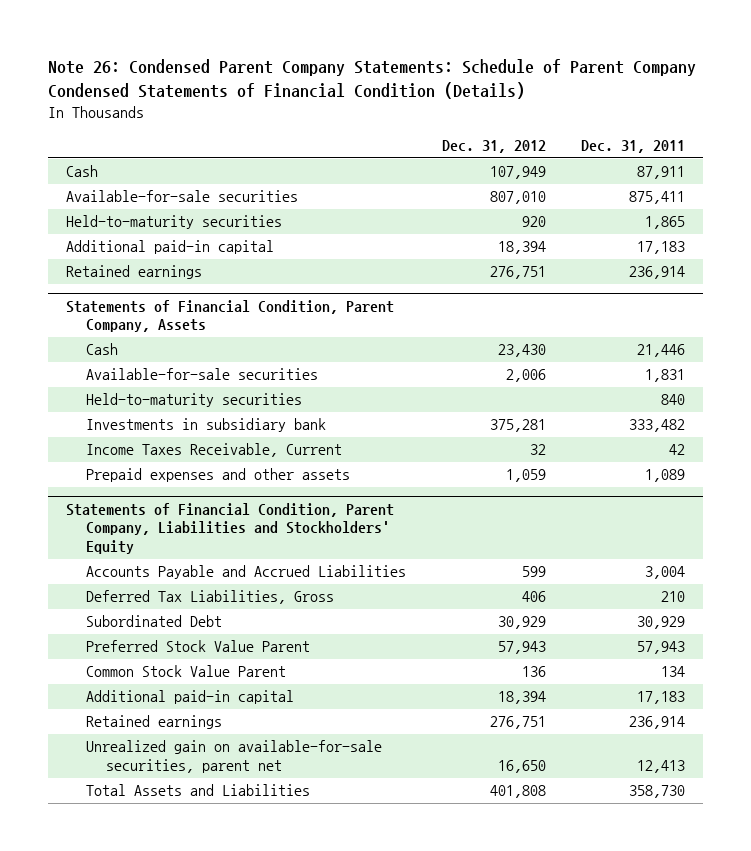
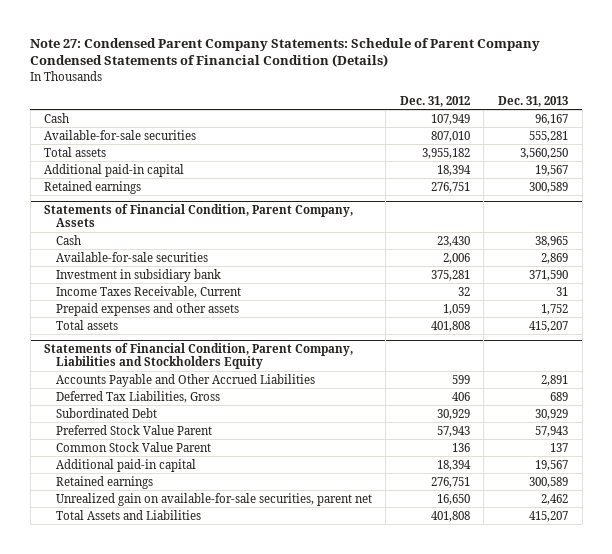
- Note 26: Condensed Parent Company Statements: Schedule of Parent Company Condensed Statements of Financial Condition (Details)
+ Note 27: Condensed Parent Company Statements: Schedule of Parent Company Condensed Statements of Financial Condition (Details)
- | Dec. 31, 2012 | Dec. 31, 2011
+ | Dec. 31, 2012 | Dec. 31, 2013
- Held-to-maturity securities | 920 | 1,865
+ Total assets | 3,955,182 | 3,560,250
@ Statements of Financial Condition, Parent Company, Assets
- Held-to-maturity securities | | 840
- Investments in subsidiary bank | 375,281 | 333,482
+ Investment in subsidiary bank | 375,281 | 371,590
- Statements of Financial Condition, Parent Company, Liabilities and Stockholders' Equity
- Accounts Payable and Accrued Liabilities | 599 | 3,004
@ Statements of Financial Condition, Parent Company, Assets
+ Total assets | 401,808 | 415,207
+ Statements of Financial Condition, Parent Company, Liabilities and Stockholders Equity
+ Accounts Payable and Other Accrued Liabilities | 599 | 2,891

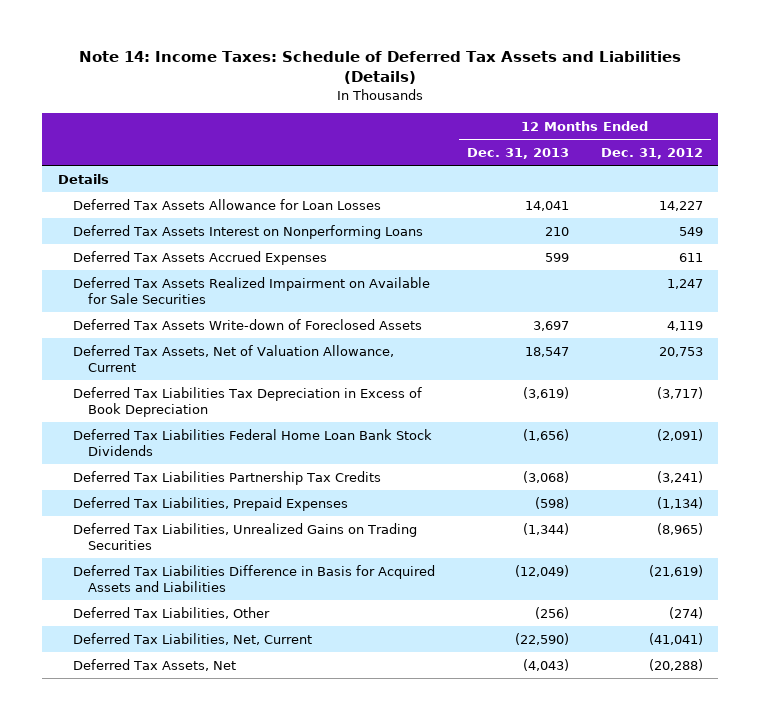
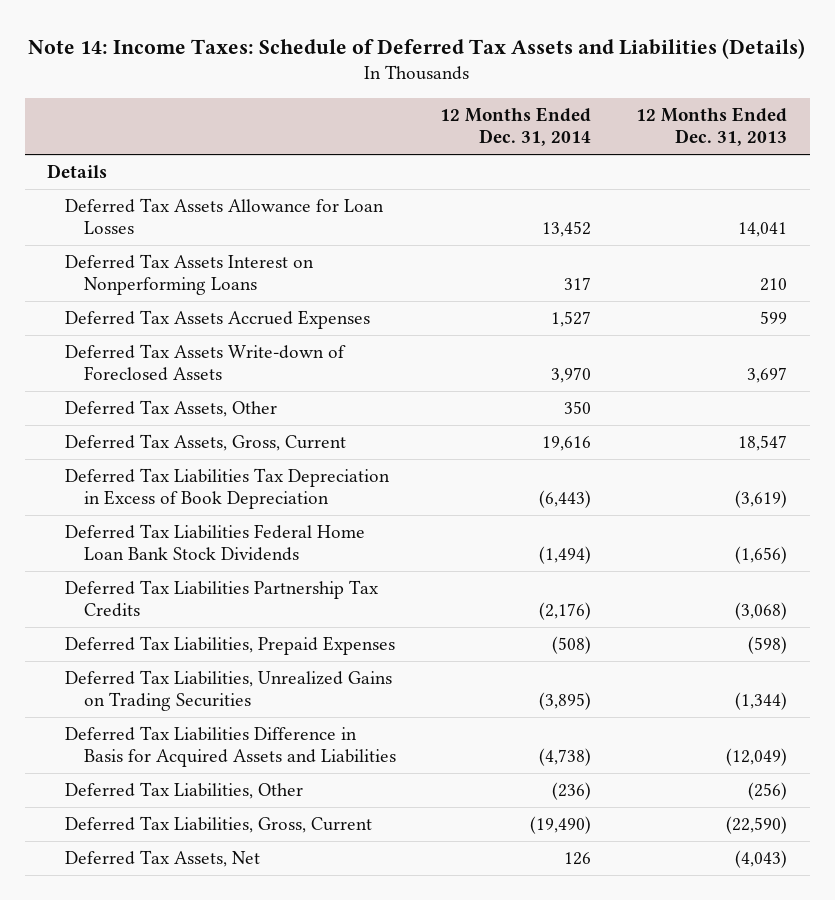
- | 12 Months Ended Dec. 31, 2013 | 12 Months Ended Dec. 31, 2012
+ | 12 Months Ended Dec. 31, 2014 | 12 Months Ended Dec. 31, 2013
- Deferred Tax Assets Realized Impairment on Available for Sale Securities | | 1,247
- Deferred Tax Assets, Net of Valuation Allowance, Current | 18,547 | 20,753
+ Deferred Tax Assets, Other | 350 |
+ Deferred Tax Assets, Gross, Current | 19,616 | 18,547
- Deferred Tax Liabilities, Net, Current | (22,590) | (41,041)
+ Deferred Tax Liabilities, Gross, Current | (19,490) | (22,590)

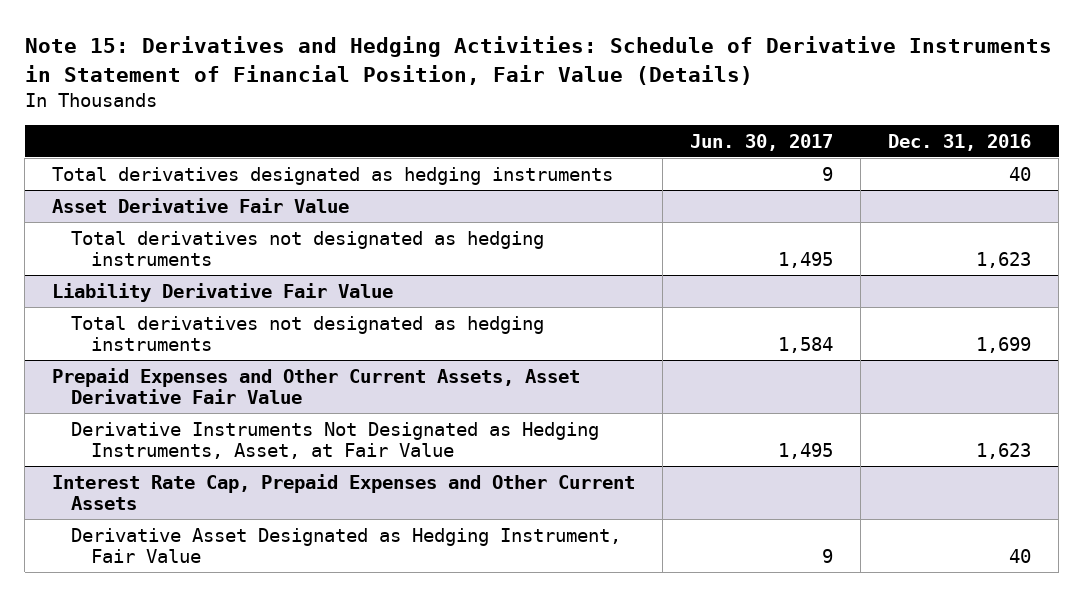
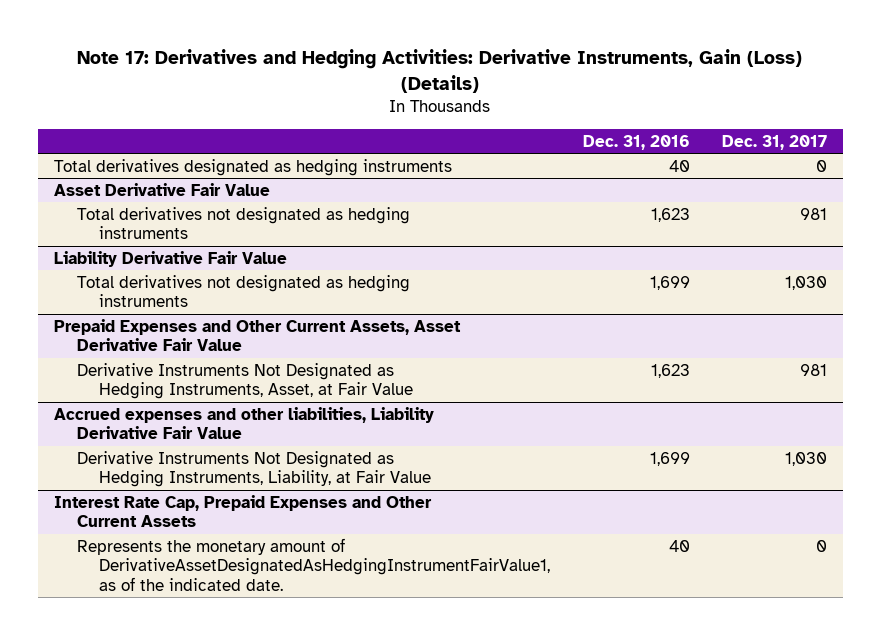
- Note 15: Derivatives and Hedging Activities: Schedule of Derivative Instruments in Statement of Financial Position, Fair Value (Details)
+ Note 17: Derivatives and Hedging Activities: Derivative Instruments, Gain (Loss) (Details)
- | Jun. 30, 2017 | Dec. 31, 2016
+ | Dec. 31, 2016 | Dec. 31, 2017
+ Accrued expenses and other liabilities, Liability Derivative Fair Value
+ Derivative Instruments Not Designated as Hedging Instruments, Liability, at Fair Value | 1,699 | 1,030
@ Interest Rate Cap, Prepaid Expenses and Other Current Assets
- Derivative Asset Designated as Hedging Instrument, Fair Value | 9 | 40
+ Represents the monetary amount of DerivativeAssetDesignatedAsHedgingInstrumentFairValue1, as of the indicated date. | 40 | 0

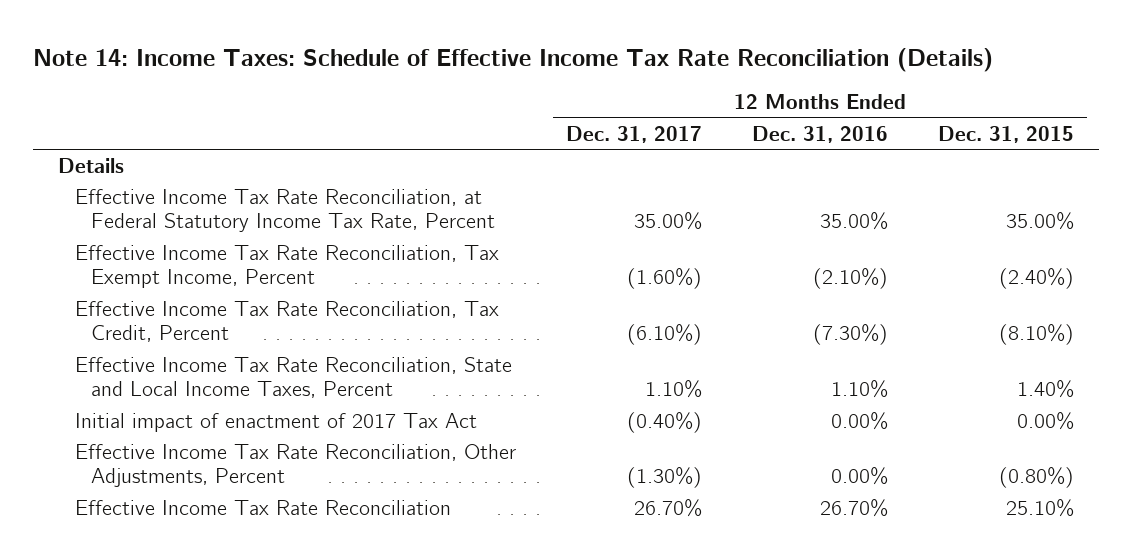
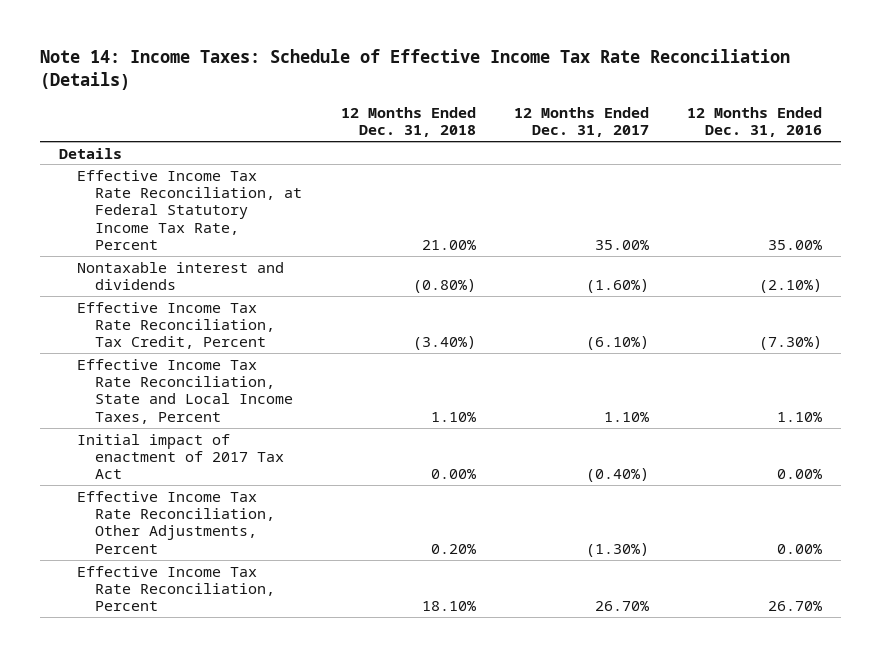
- | 12 Months Ended Dec. 31, 2017 | 12 Months Ended Dec. 31, 2016 | 12 Months Ended Dec. 31, 2015
+ | 12 Months Ended Dec. 31, 2018 | 12 Months Ended Dec. 31, 2017 | 12 Months Ended Dec. 31, 2016
- Effective Income Tax Rate Reconciliation, Tax Exempt Income, Percent | (1.60%) | (2.10%) | (2.40%)
+ Nontaxable interest and dividends | (0.80%) | (1.60%) | (2.10%)
- Effective Income Tax Rate Reconciliation | 26.70% | 26.70% | 25.10%
+ Effective Income Tax Rate Reconciliation, Percent | 18.10% | 26.70% | 26.70%

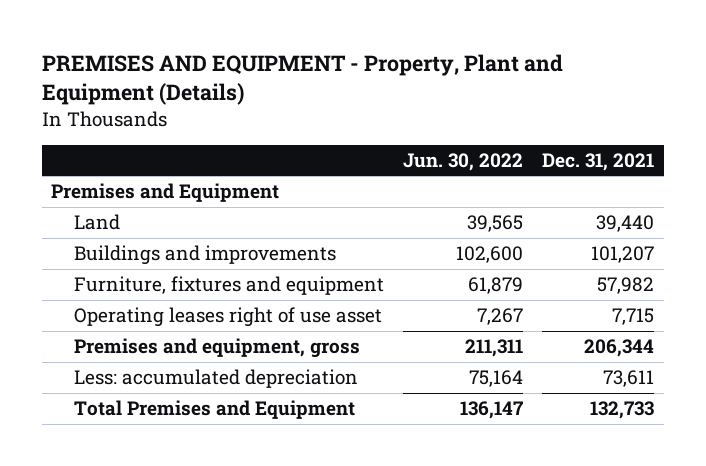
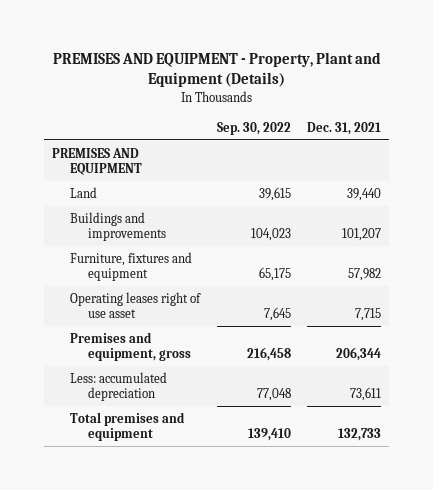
- | Jun. 30, 2022 | Dec. 31, 2021
+ | Sep. 30, 2022 | Dec. 31, 2021
- Premises and Equipment
+ PREMISES AND EQUIPMENT
- Total Premises and Equipment | 136,147 | 132,733
+ Total premises and equipment | 139,410 | 132,733

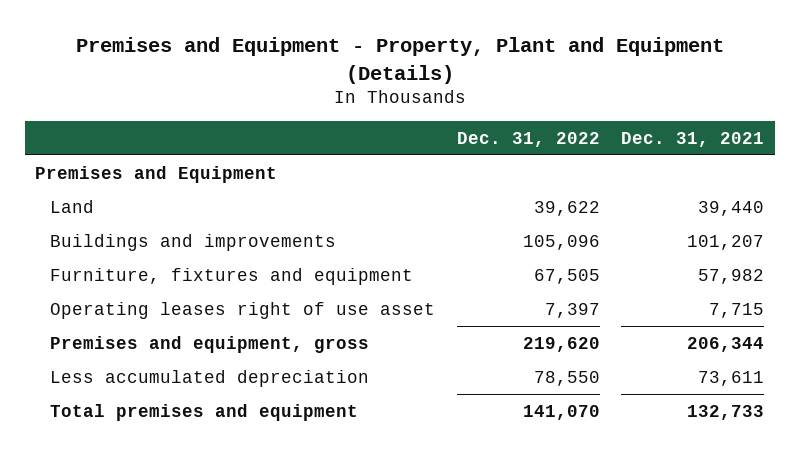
- PREMISES AND EQUIPMENT - Property, Plant and Equipment (Details)
+ Premises and Equipment - Property, Plant and Equipment (Details)
- | Sep. 30, 2022 | Dec. 31, 2021
+ | Dec. 31, 2022 | Dec. 31, 2021
- PREMISES AND EQUIPMENT
+ Premises and Equipment
- Less: accumulated depreciation | 77,048 | 73,611
+ Less accumulated depreciation | 78,550 | 73,611

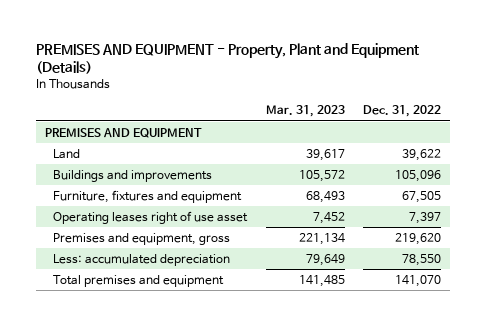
- Premises and Equipment - Property, Plant and Equipment (Details)
+ PREMISES AND EQUIPMENT - Property, Plant and Equipment (Details)
- | Dec. 31, 2022 | Dec. 31, 2021
+ | Mar. 31, 2023 | Dec. 31, 2022
- Premises and Equipment
+ PREMISES AND EQUIPMENT
- Less accumulated depreciation | 78,550 | 73,611
+ Less: accumulated depreciation | 79,649 | 78,550

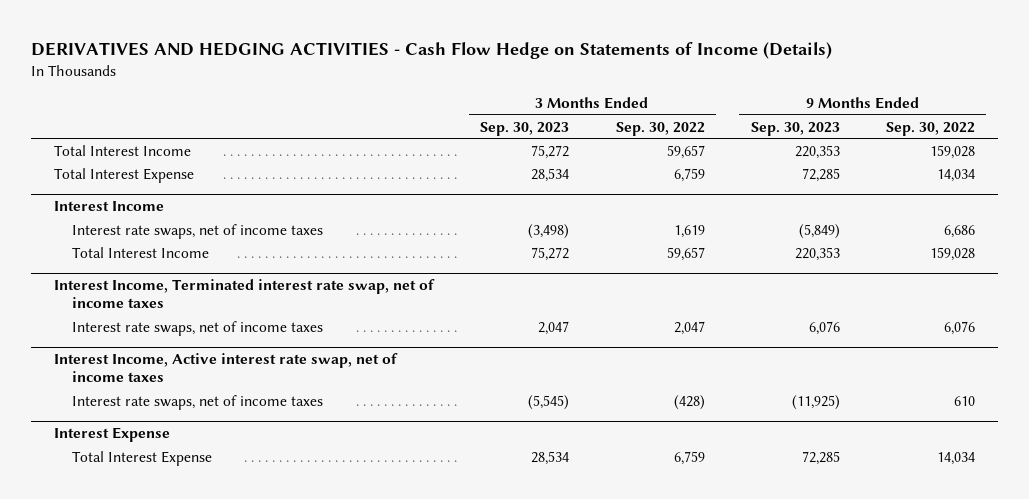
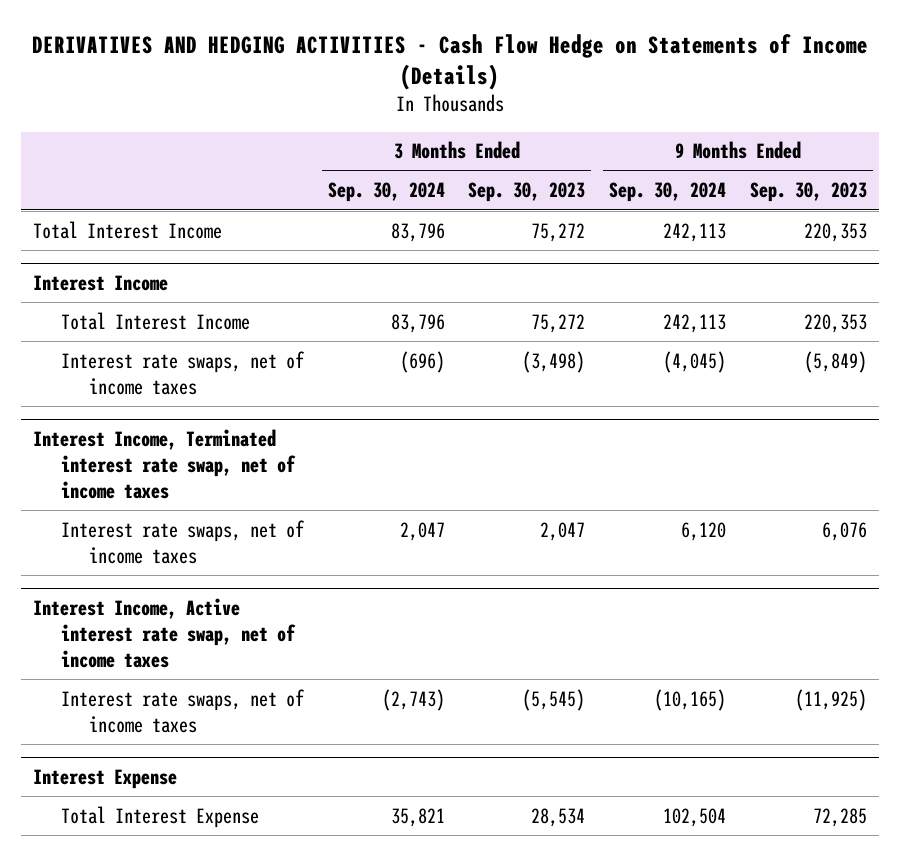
- | 3 Months Ended Sep. 30, 2023 | 3 Months Ended Sep. 30, 2022 | 9 Months Ended Sep. 30, 2023 | 9 Months Ended Sep. 30, 2022
+ | 3 Months Ended Sep. 30, 2024 | 3 Months Ended Sep. 30, 2023 | 9 Months Ended Sep. 30, 2024 | 9 Months Ended Sep. 30, 2023
- Total Interest Expense | 28,534 | 6,759 | 72,285 | 14,034
@ Interest Income
moved down: Interest rate swaps, net of income taxes | (696) | (3,498) | (4,045) | (5,849)

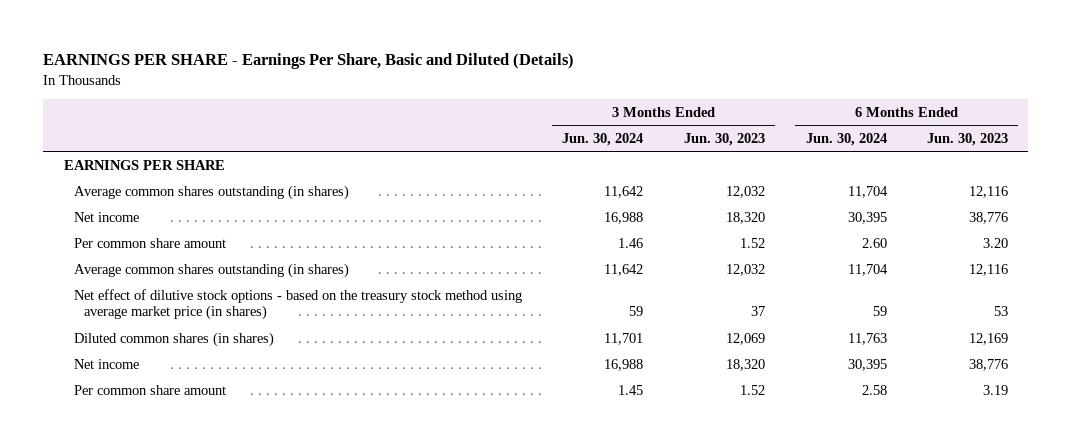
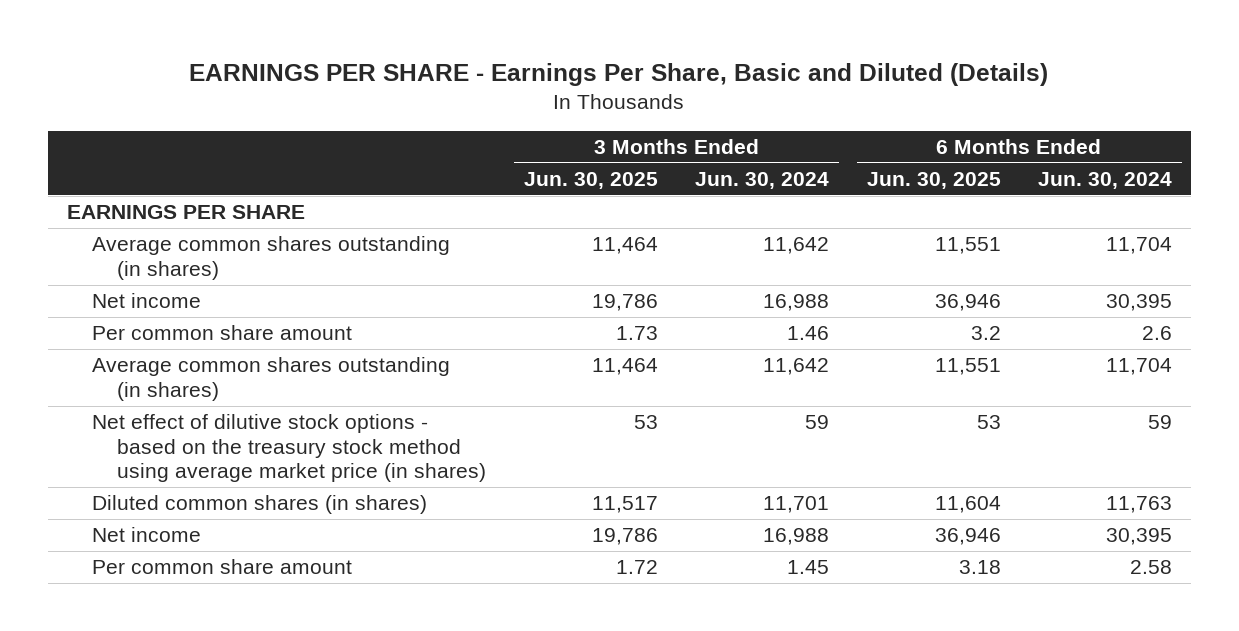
- | 3 Months Ended Jun. 30, 2024 | 3 Months Ended Jun. 30, 2023 | 6 Months Ended Jun. 30, 2024 | 6 Months Ended Jun. 30, 2023
+ | 3 Months Ended Jun. 30, 2025 | 3 Months Ended Jun. 30, 2024 | 6 Months Ended Jun. 30, 2025 | 6 Months Ended Jun. 30, 2024
- Per common share amount | 1.46 | 1.52 | 2.60 | 3.20
+ Per common share amount | 1.73 | 1.46 | 3.2 | 2.6

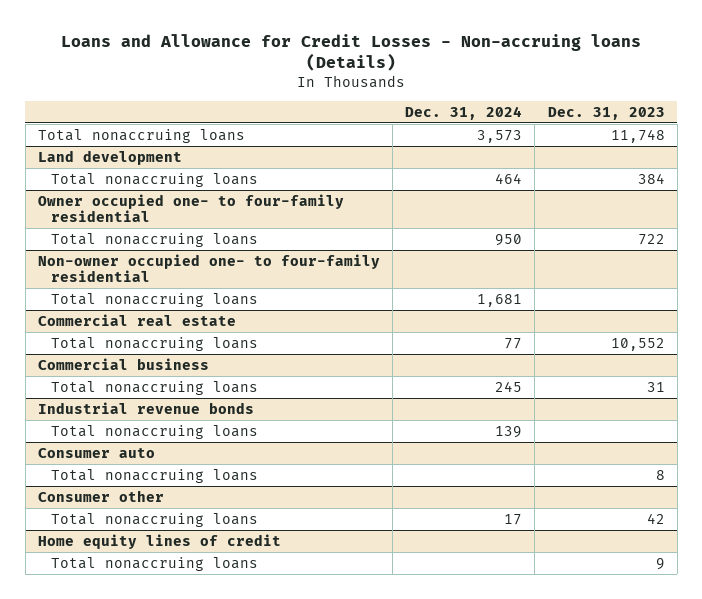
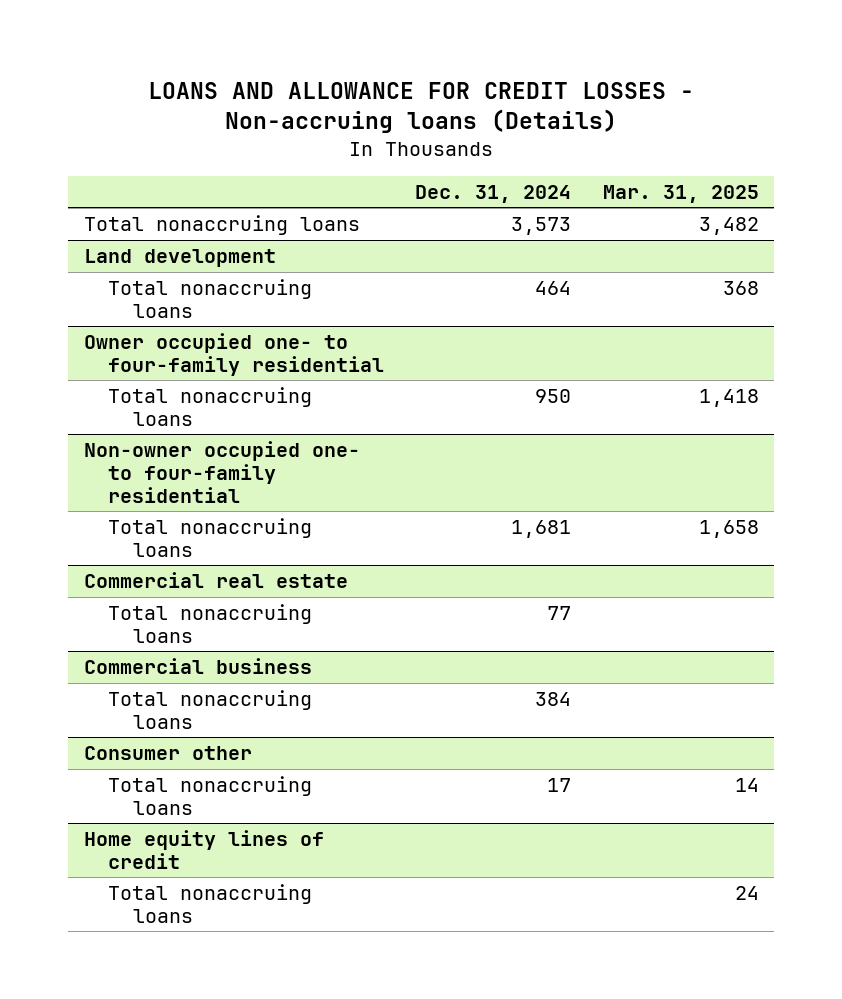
- Loans and Allowance for Credit Losses - Non-accruing loans (Details)
+ LOANS AND ALLOWANCE FOR CREDIT LOSSES - Non-accruing loans (Details)
- | Dec. 31, 2024 | Dec. 31, 2023
+ | Dec. 31, 2024 | Mar. 31, 2025
@ Commercial business
- Total nonaccruing loans | 245 | 31
- Industrial revenue bonds
- Total nonaccruing loans | 139 |
- Consumer auto
- Total nonaccruing loans | | 8
@ Commercial business
+ Total nonaccruing loans | 384 |

